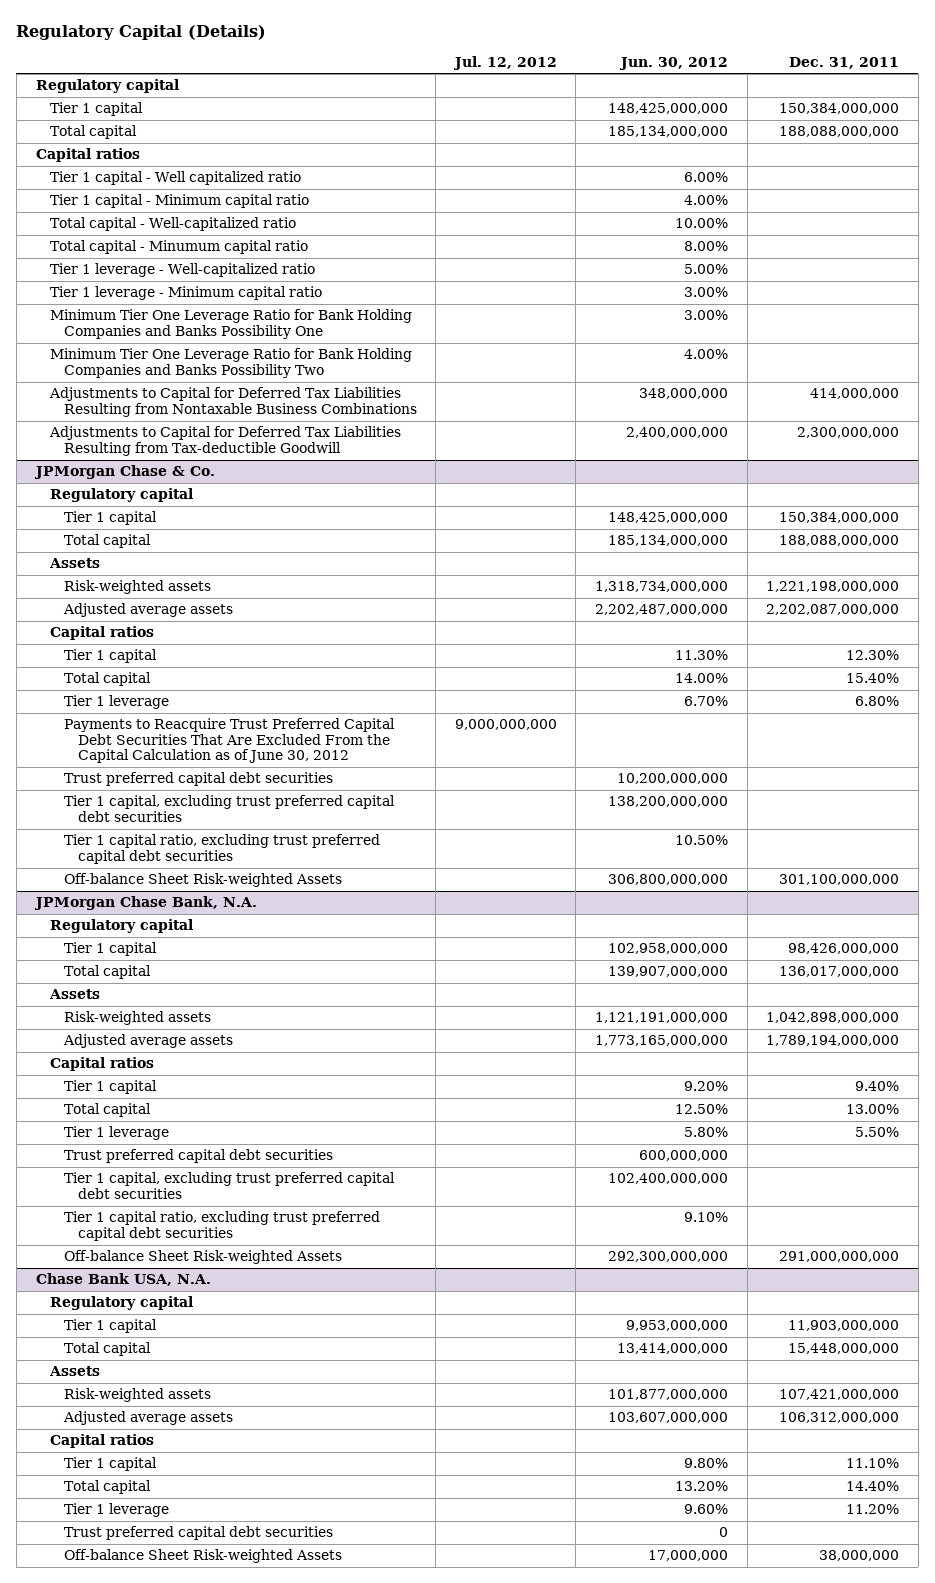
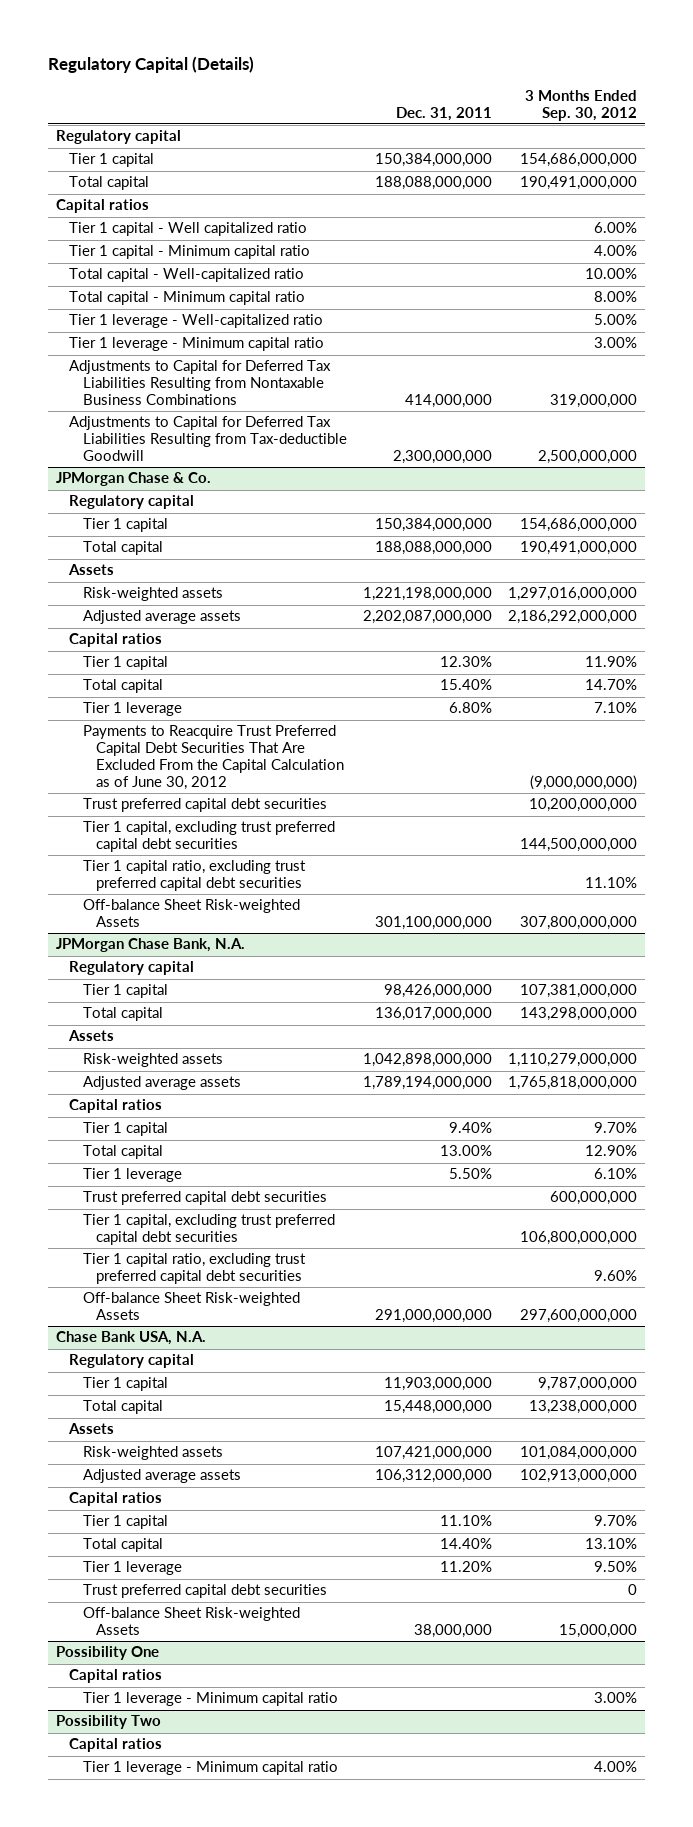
- | Jul. 12, 2012 | Jun. 30, 2012 | Dec. 31, 2011
+ | Dec. 31, 2011 | 3 Months Ended Sep. 30, 2012
- Total capital - Minumum capital ratio | | 8.00% |
+ Total capital - Minimum capital ratio | | 8.00%
- Minimum Tier One Leverage Ratio for Bank Holding Companies and Banks Possibility One | | 3.00% |
- Minimum Tier One Leverage Ratio for Bank Holding Companies and Banks Possibility Two | | 4.00% |
+ Possibility One
+ Capital ratios
+ Tier 1 leverage - Minimum capital ratio | | 3.00%
+ Possibility Two
+ Capital ratios
+ Tier 1 leverage - Minimum capital ratio | | 4.00%

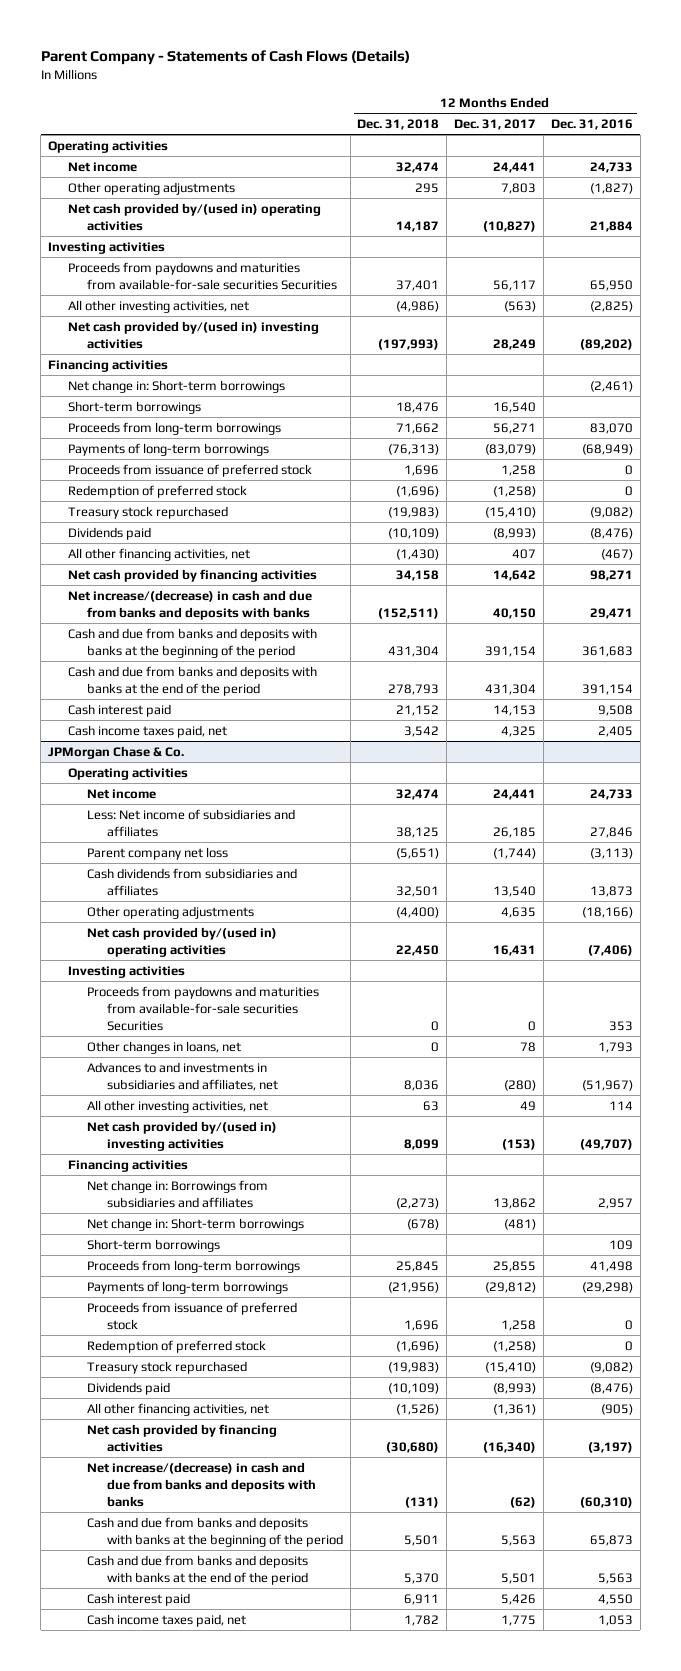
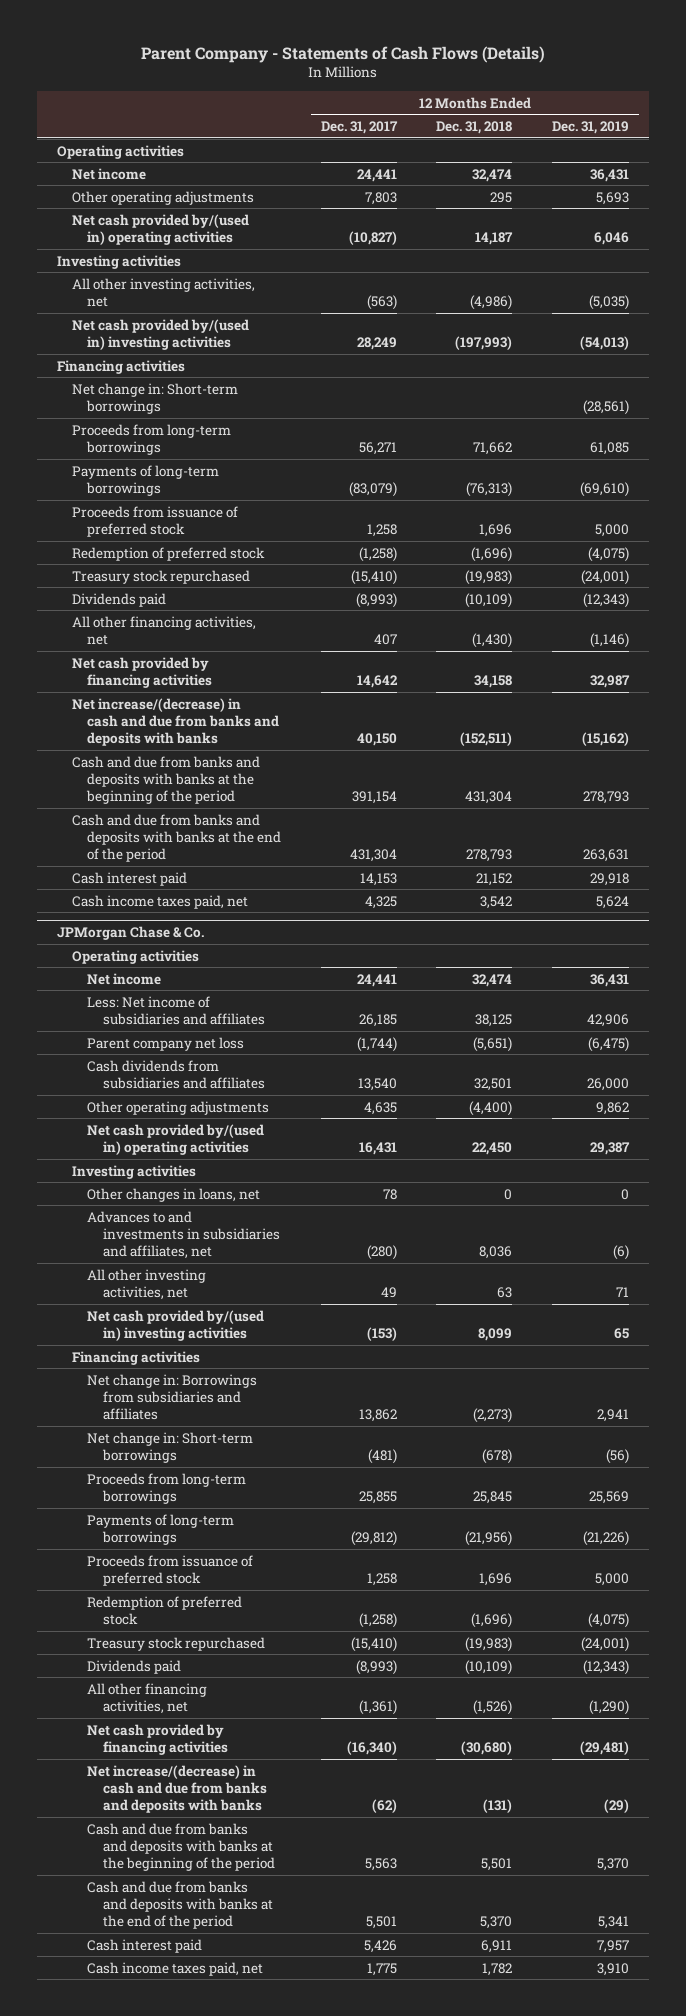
- | 12 Months Ended Dec. 31, 2018 | 12 Months Ended Dec. 31, 2017 | 12 Months Ended Dec. 31, 2016
+ | 12 Months Ended Dec. 31, 2017 | 12 Months Ended Dec. 31, 2018 | 12 Months Ended Dec. 31, 2019
- Proceeds from paydowns and maturities from available-for-sale securities Securities | 37,401 | 56,117 | 65,950
- Short-term borrowings | 18,476 | 16,540 |
@ JPMorgan Chase & Co.
- Proceeds from paydowns and maturities from available-for-sale securities Securities | 0 | 0 | 353
- Short-term borrowings | | | 109

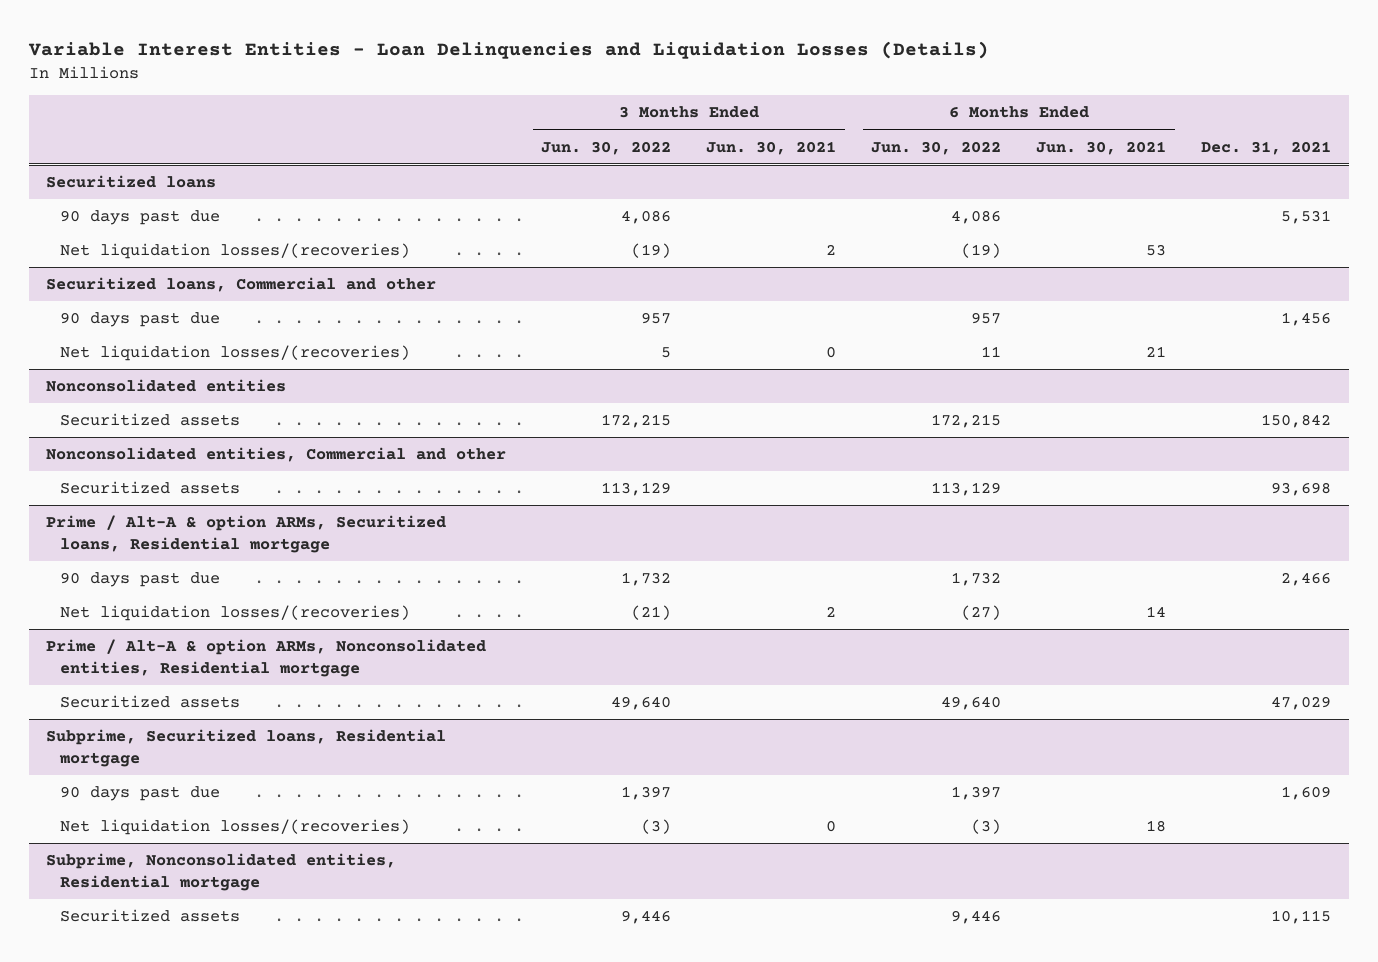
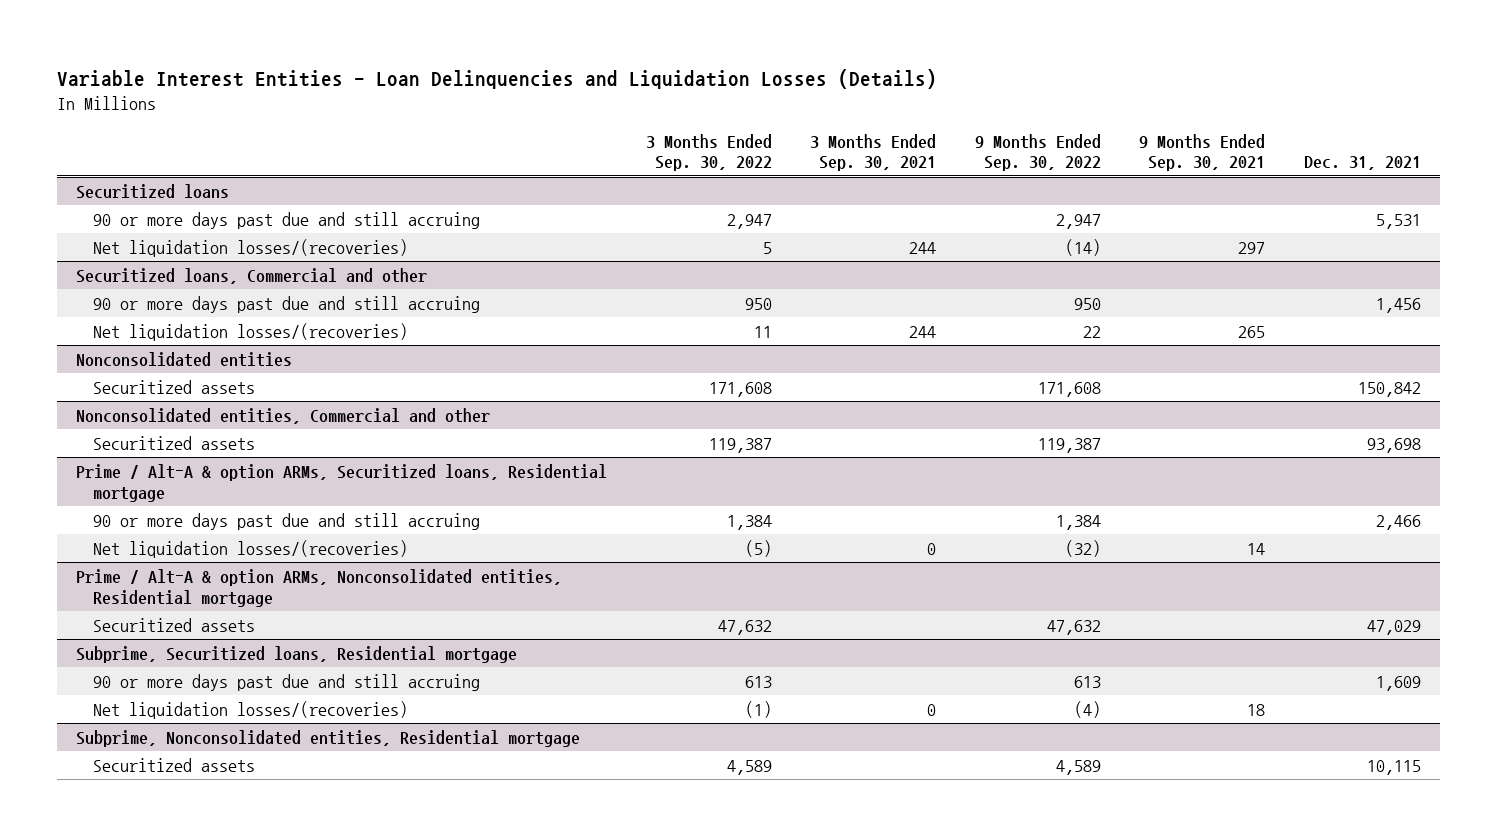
- | 3 Months Ended Jun. 30, 2022 | 3 Months Ended Jun. 30, 2021 | 6 Months Ended Jun. 30, 2022 | 6 Months Ended Jun. 30, 2021 | Dec. 31, 2021
+ | 3 Months Ended Sep. 30, 2022 | 3 Months Ended Sep. 30, 2021 | 9 Months Ended Sep. 30, 2022 | 9 Months Ended Sep. 30, 2021 | Dec. 31, 2021
@ Securitized loans
- 90 days past due | 4,086 | | 4,086 | | 5,531
+ 90 or more days past due and still accruing | 2,947 | | 2,947 | | 5,531
@ Securitized loans, Commercial and other
- 90 days past due | 957 | | 957 | | 1,456
+ 90 or more days past due and still accruing | 950 | | 950 | | 1,456
@ Prime / Alt-A & option ARMs, Securitized loans, Residential mortgage
- 90 days past due | 1,732 | | 1,732 | | 2,466
+ 90 or more days past due and still accruing | 1,384 | | 1,384 | | 2,466
@ Subprime, Securitized loans, Residential mortgage
- 90 days past due | 1,397 | | 1,397 | | 1,609
+ 90 or more days past due and still accruing | 613 | | 613 | | 1,609

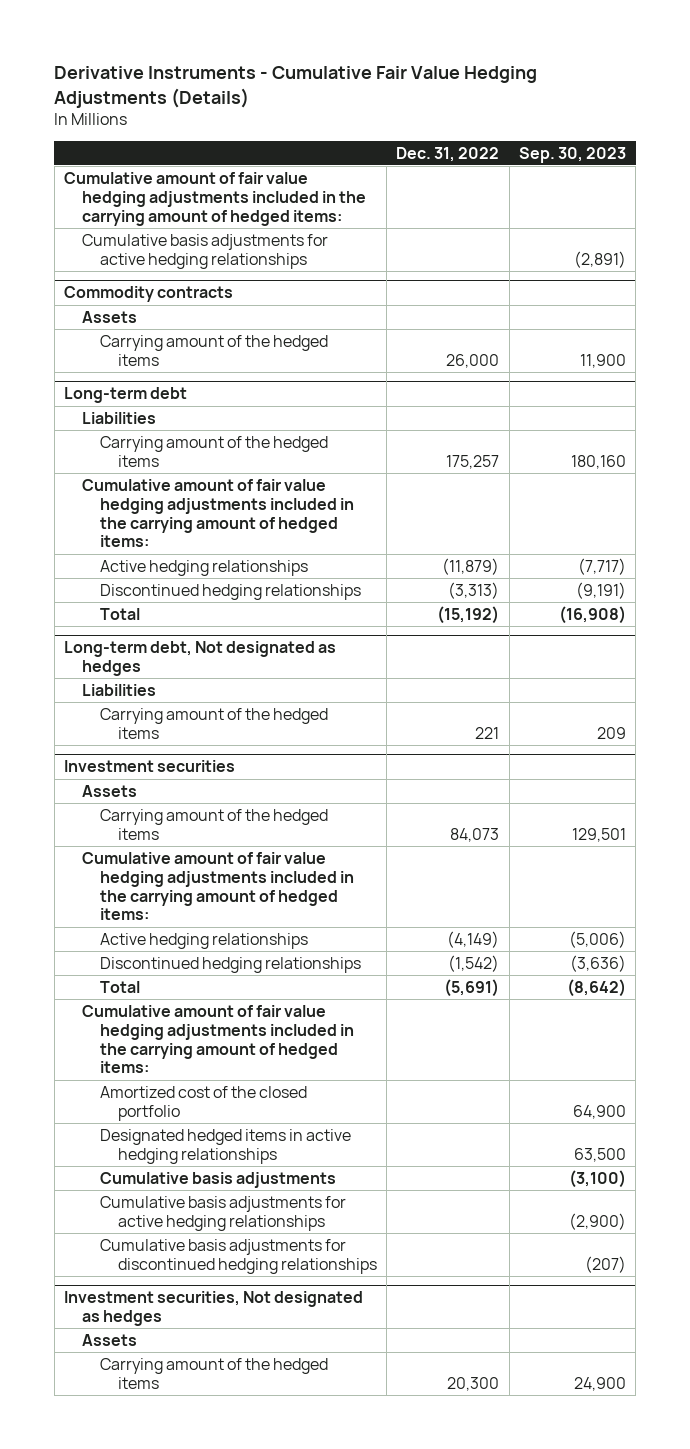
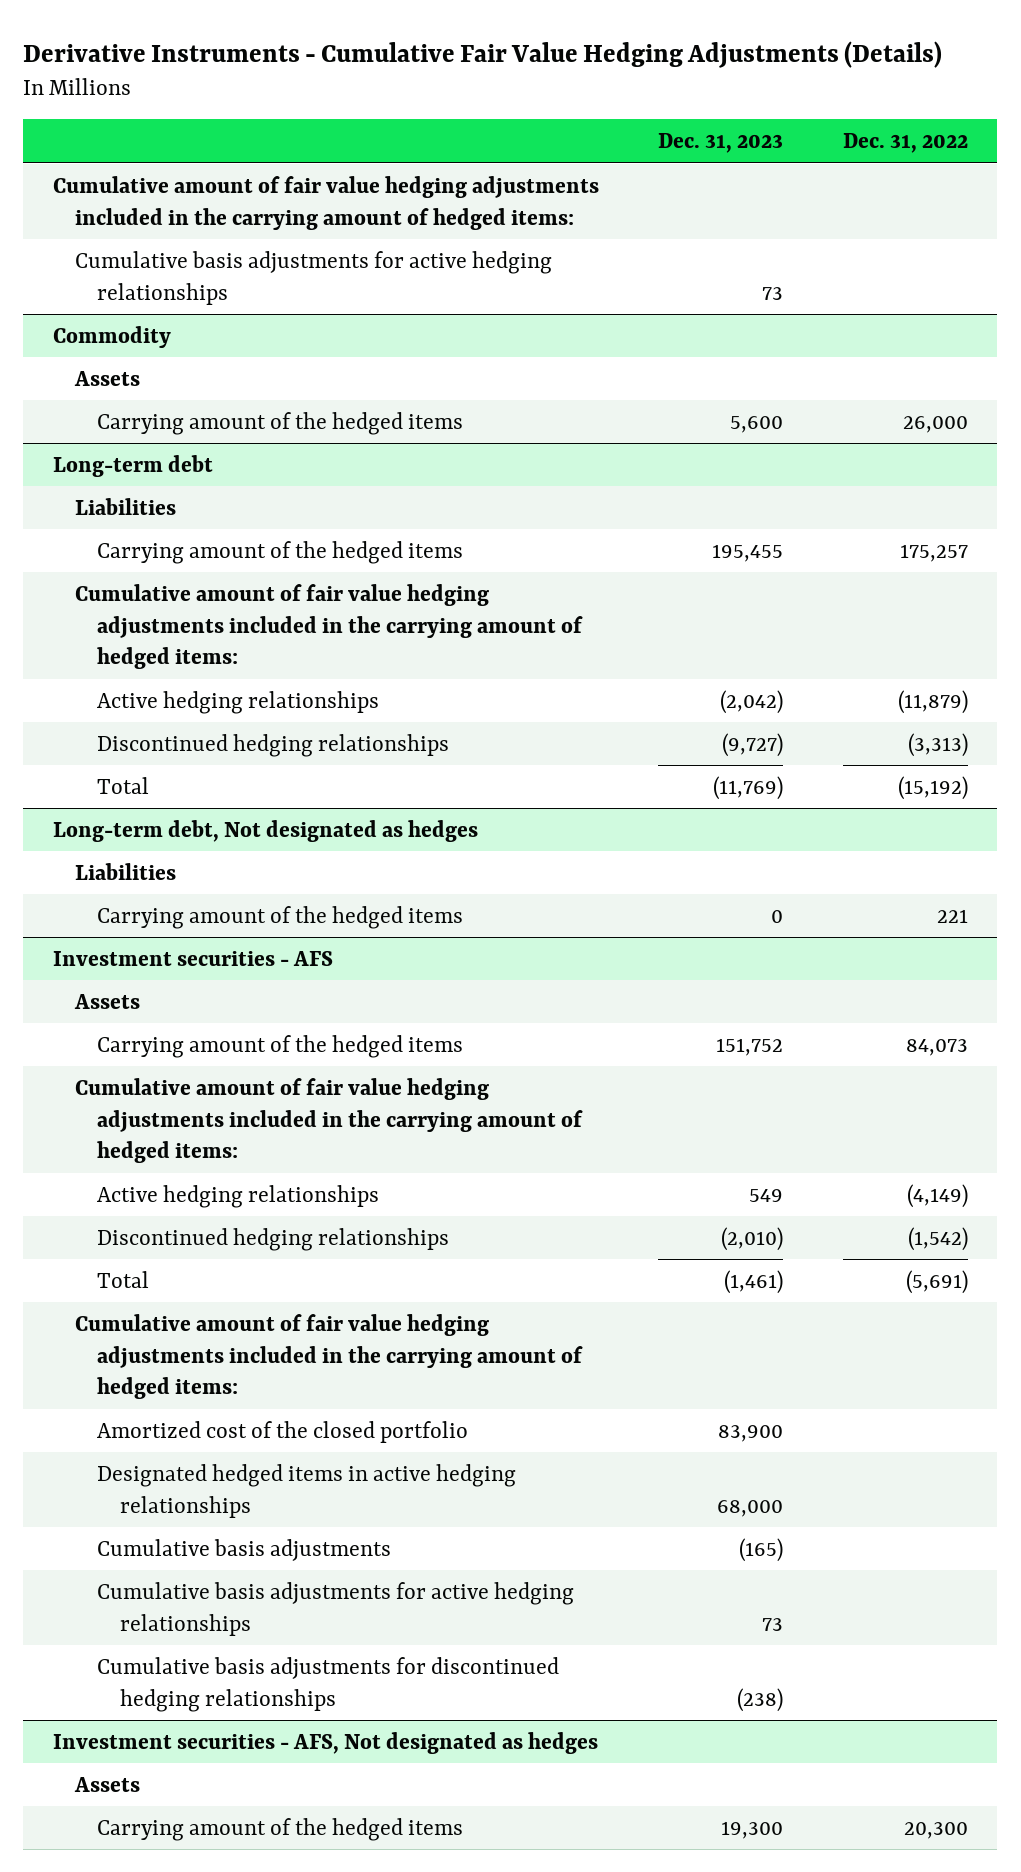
- | Dec. 31, 2022 | Sep. 30, 2023
+ | Dec. 31, 2023 | Dec. 31, 2022
- Commodity contracts
+ Commodity
- Investment securities
+ Investment securities - AFS
- Investment securities, Not designated as hedges
+ Investment securities - AFS, Not designated as hedges

